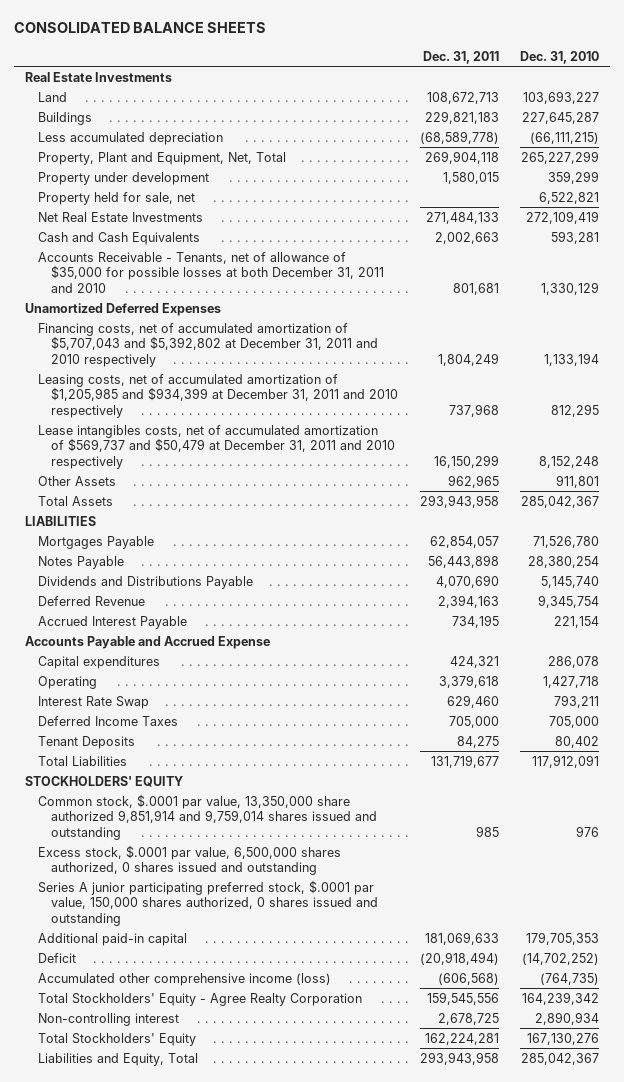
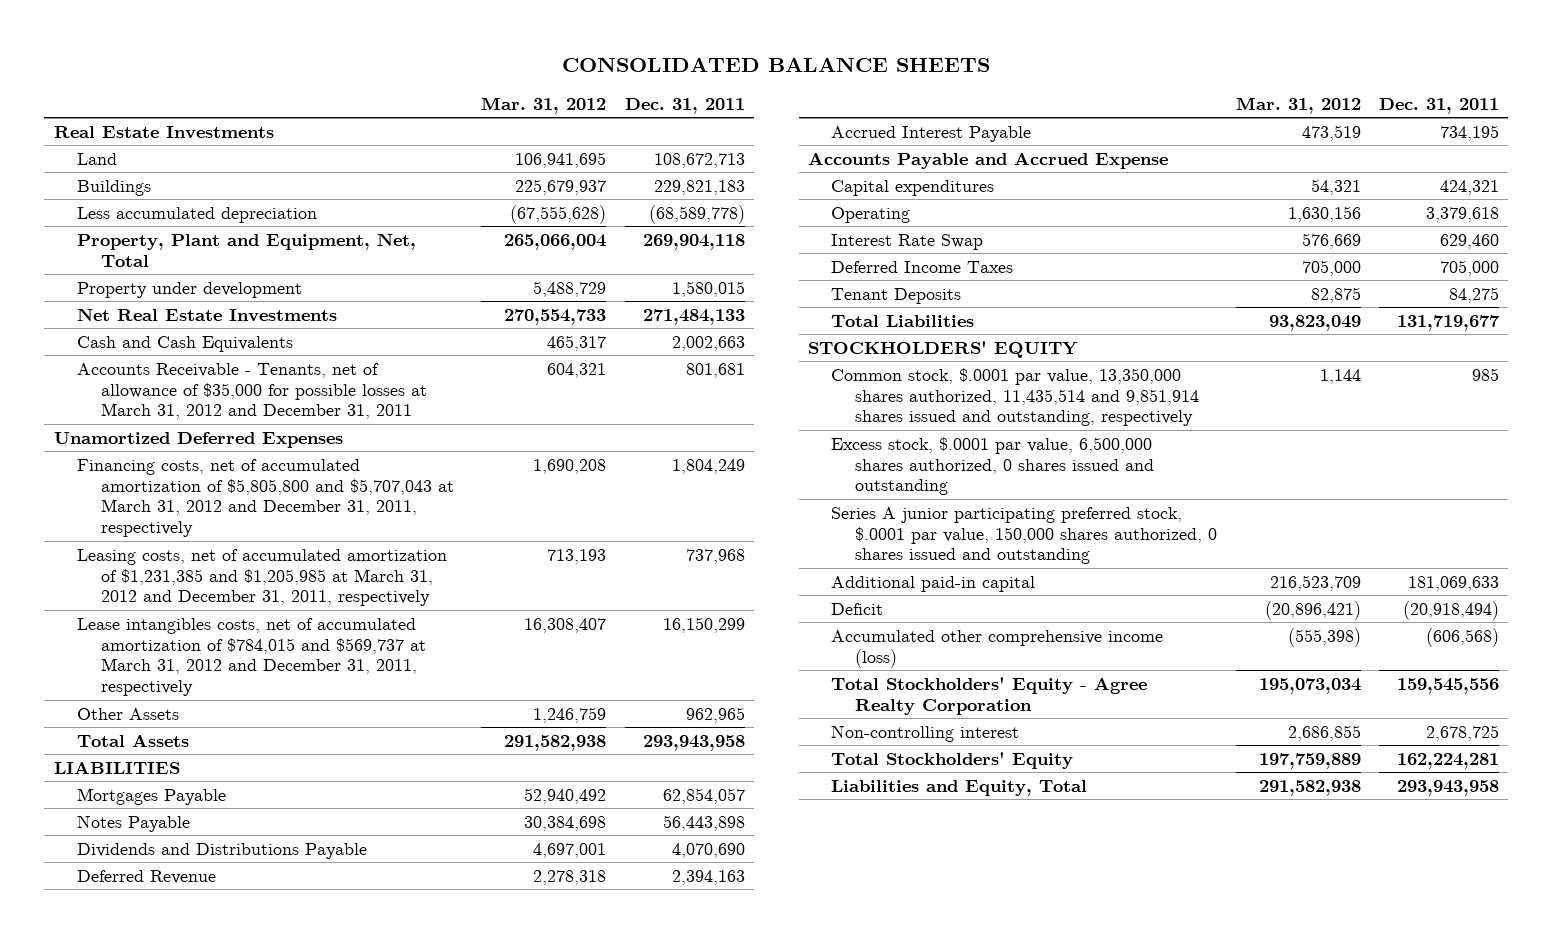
- | Dec. 31, 2011 | Dec. 31, 2010
+ | Mar. 31, 2012 | Dec. 31, 2011
- Property held for sale, net | | 6,522,821
- Accounts Receivable - Tenants, net of allowance of $35,000 for possible losses at both December 31, 2011 and 2010 | 801,681 | 1,330,129
+ Accounts Receivable - Tenants, net of allowance of $35,000 for possible losses at March 31, 2012 and December 31, 2011 | 604,321 | 801,681
- Financing costs, net of accumulated amortization of $5,707,043 and $5,392,802 at December 31, 2011 and 2010 respectively | 1,804,249 | 1,133,194
- Leasing costs, net of accumulated amortization of $1,205,985 and $934,399 at December 31, 2011 and 2010 respectively | 737,968 | 812,295
- Lease intangibles costs, net of accumulated amortization of $569,737 and $50,479 at December 31, 2011 and 2010 respectively | 16,150,299 | 8,152,248
+ Financing costs, net of accumulated amortization of $5,805,800 and $5,707,043 at March 31, 2012 and December 31, 2011, respectively | 1,690,208 | 1,804,249
+ Leasing costs, net of accumulated amortization of $1,231,385 and $1,205,985 at March 31, 2012 and December 31, 2011, respectively | 713,193 | 737,968
+ Lease intangibles costs, net of accumulated amortization of $784,015 and $569,737 at March 31, 2012 and December 31, 2011, respectively | 16,308,407 | 16,150,299
- Common stock, $.0001 par value, 13,350,000 share authorized 9,851,914 and 9,759,014 shares issued and outstanding | 985 | 976
+ Common stock, $.0001 par value, 13,350,000 shares authorized, 11,435,514 and 9,851,914 shares issued and outstanding, respectively | 1,144 | 985

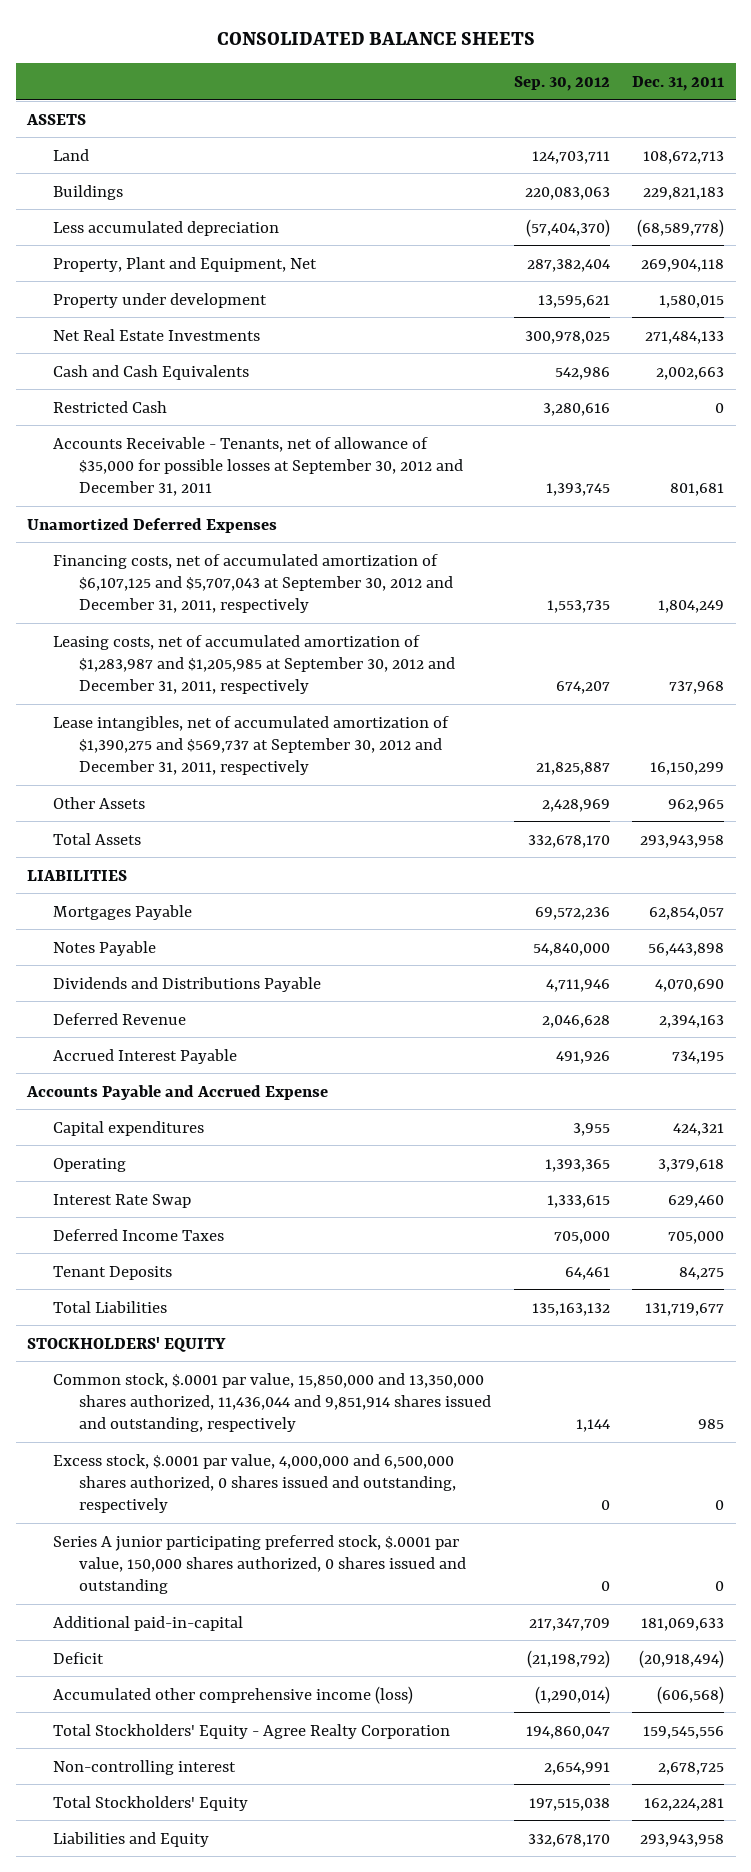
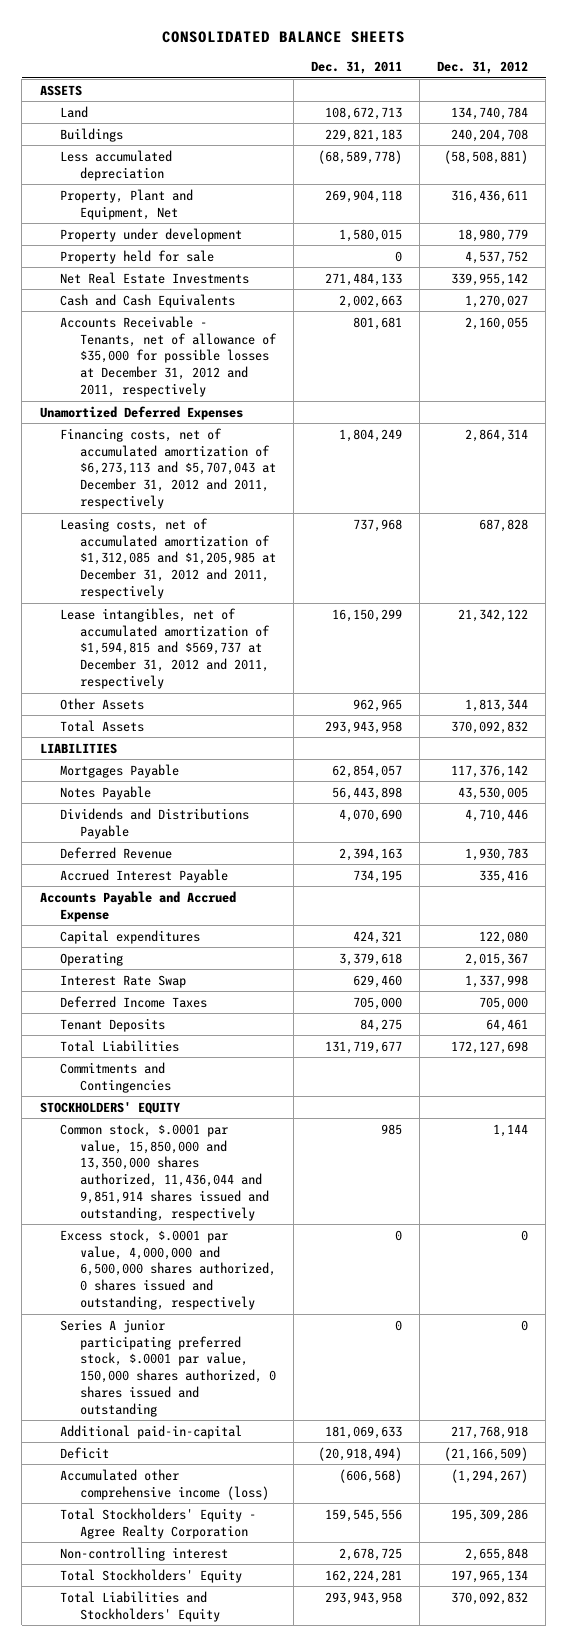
- | Sep. 30, 2012 | Dec. 31, 2011
+ | Dec. 31, 2011 | Dec. 31, 2012
+ Property held for sale | 0 | 4,537,752
- Restricted Cash | 3,280,616 | 0
- Accounts Receivable - Tenants, net of allowance of $35,000 for possible losses at September 30, 2012 and December 31, 2011 | 1,393,745 | 801,681
+ Accounts Receivable - Tenants, net of allowance of $35,000 for possible losses at December 31, 2012 and 2011, respectively | 801,681 | 2,160,055
- Financing costs, net of accumulated amortization of $6,107,125 and $5,707,043 at September 30, 2012 and December 31, 2011, respectively | 1,553,735 | 1,804,249
- Leasing costs, net of accumulated amortization of $1,283,987 and $1,205,985 at September 30, 2012 and December 31, 2011, respectively | 674,207 | 737,968
- Lease intangibles, net of accumulated amortization of $1,390,275 and $569,737 at September 30, 2012 and December 31, 2011, respectively | 21,825,887 | 16,150,299
+ Financing costs, net of accumulated amortization of $6,273,113 and $5,707,043 at December 31, 2012 and 2011, respectively | 1,804,249 | 2,864,314
+ Leasing costs, net of accumulated amortization of $1,312,085 and $1,205,985 at December 31, 2012 and 2011, respectively | 737,968 | 687,828
+ Lease intangibles, net of accumulated amortization of $1,594,815 and $569,737 at December 31, 2012 and 2011, respectively | 16,150,299 | 21,342,122
+ Commitments and Contingencies
- Liabilities and Equity | 332,678,170 | 293,943,958
+ Total Liabilities and Stockholders' Equity | 293,943,958 | 370,092,832

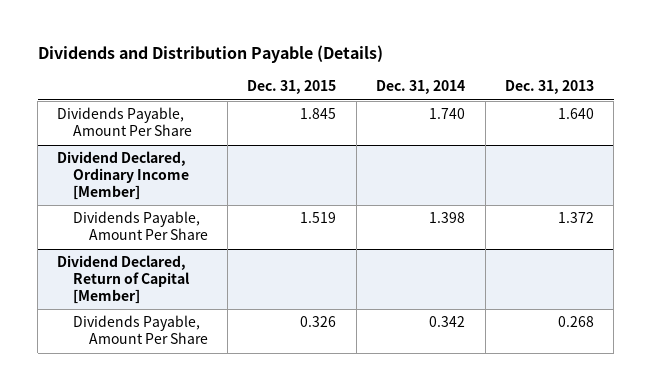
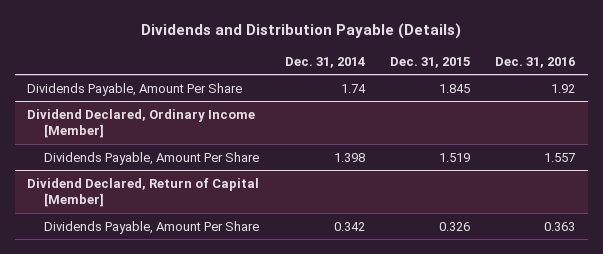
- | Dec. 31, 2015 | Dec. 31, 2014 | Dec. 31, 2013
+ | Dec. 31, 2014 | Dec. 31, 2015 | Dec. 31, 2016
- Dividends Payable, Amount Per Share | 1.845 | 1.740 | 1.640
+ Dividends Payable, Amount Per Share | 1.74 | 1.845 | 1.92

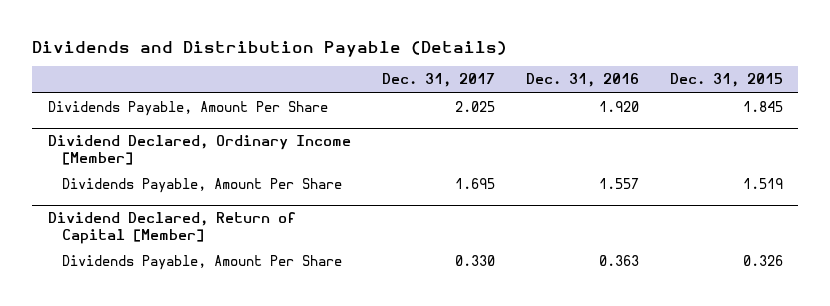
- | Dec. 31, 2014 | Dec. 31, 2015 | Dec. 31, 2016
+ | Dec. 31, 2017 | Dec. 31, 2016 | Dec. 31, 2015
- Dividends Payable, Amount Per Share | 1.74 | 1.845 | 1.92
+ Dividends Payable, Amount Per Share | 2.025 | 1.920 | 1.845

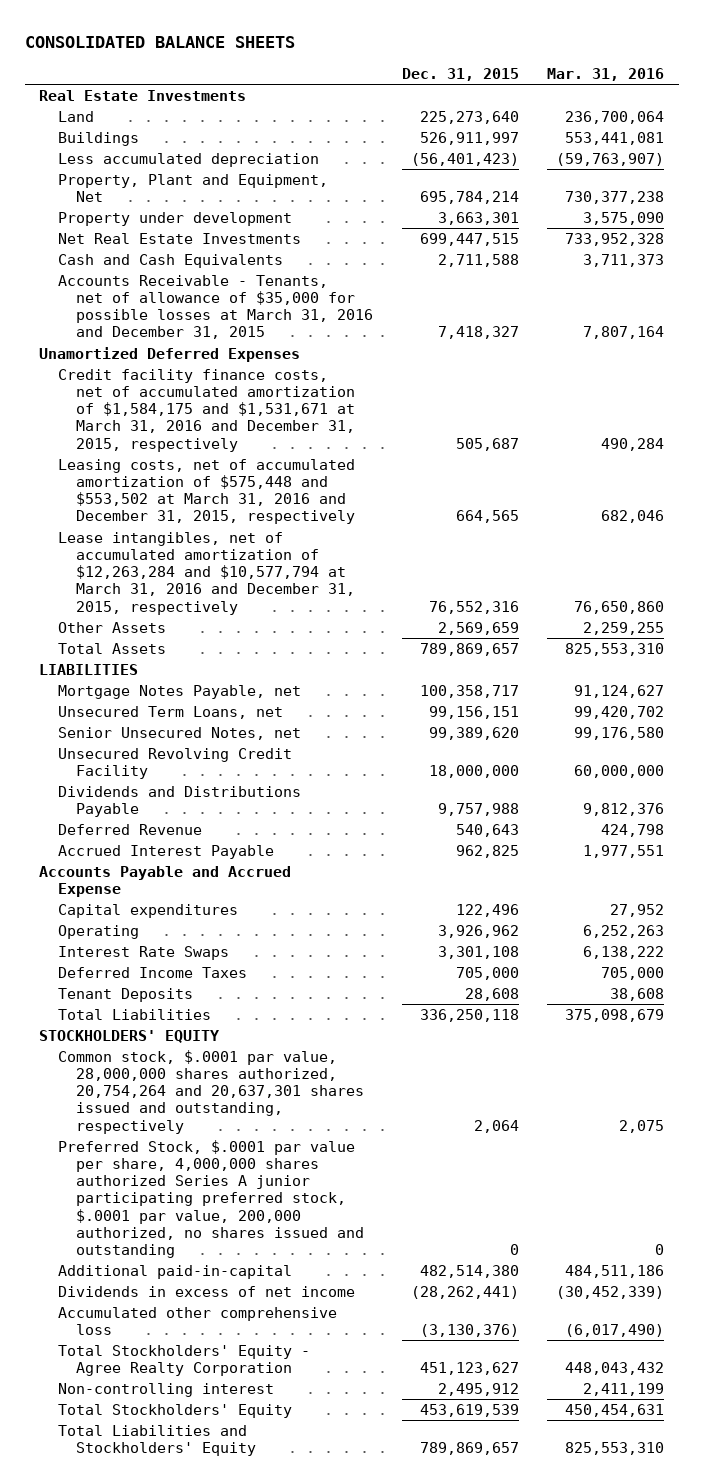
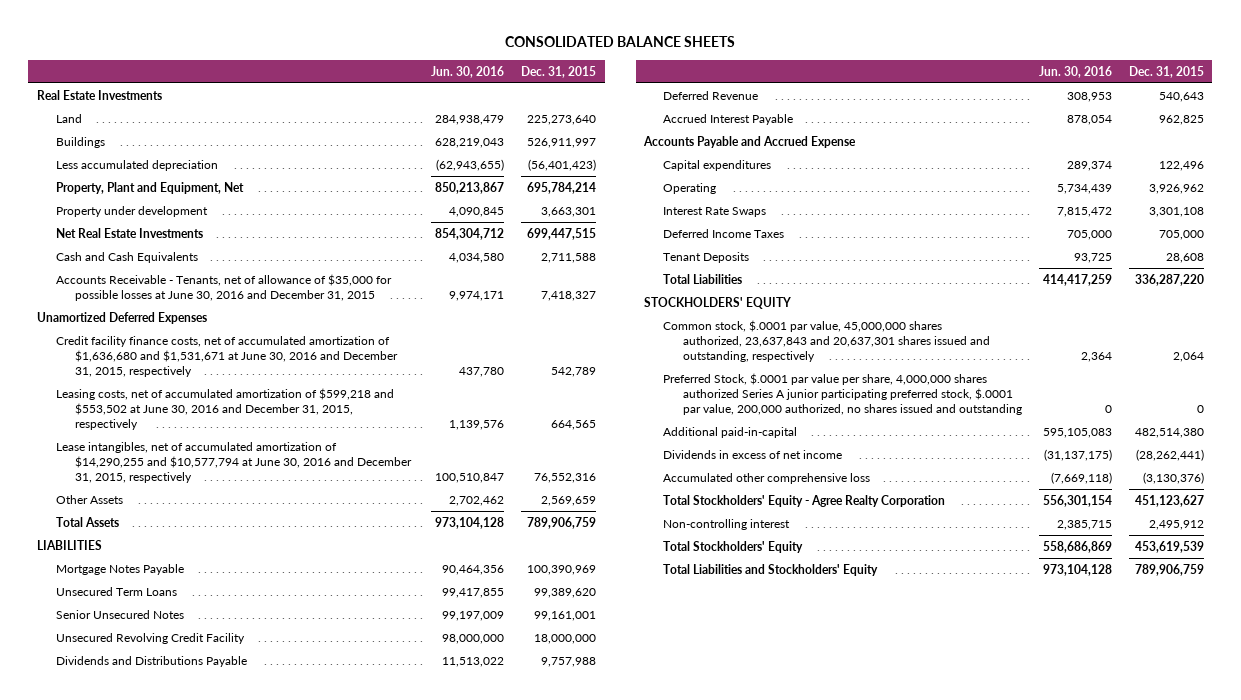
- | Dec. 31, 2015 | Mar. 31, 2016
+ | Jun. 30, 2016 | Dec. 31, 2015
- Accounts Receivable - Tenants, net of allowance of $35,000 for possible losses at March 31, 2016 and December 31, 2015 | 7,418,327 | 7,807,164
+ Accounts Receivable - Tenants, net of allowance of $35,000 for possible losses at June 30, 2016 and December 31, 2015 | 9,974,171 | 7,418,327
- Credit facility finance costs, net of accumulated amortization of $1,584,175 and $1,531,671 at March 31, 2016 and December 31, 2015, respectively | 505,687 | 490,284
- Leasing costs, net of accumulated amortization of $575,448 and $553,502 at March 31, 2016 and December 31, 2015, respectively | 664,565 | 682,046
- Lease intangibles, net of accumulated amortization of $12,263,284 and $10,577,794 at March 31, 2016 and December 31, 2015, respectively | 76,552,316 | 76,650,860
+ Credit facility finance costs, net of accumulated amortization of $1,636,680 and $1,531,671 at June 30, 2016 and December 31, 2015, respectively | 437,780 | 542,789
+ Leasing costs, net of accumulated amortization of $599,218 and $553,502 at June 30, 2016 and December 31, 2015, respectively | 1,139,576 | 664,565
+ Lease intangibles, net of accumulated amortization of $14,290,255 and $10,577,794 at June 30, 2016 and December 31, 2015, respectively | 100,510,847 | 76,552,316
- Total Assets | 789,869,657 | 825,553,310
+ Total Assets | 973,104,128 | 789,906,759
- Mortgage Notes Payable, net | 100,358,717 | 91,124,627
- Unsecured Term Loans, net | 99,156,151 | 99,420,702
- Senior Unsecured Notes, net | 99,389,620 | 99,176,580
+ Mortgage Notes Payable | 90,464,356 | 100,390,969
+ Unsecured Term Loans | 99,417,855 | 99,389,620
+ Senior Unsecured Notes | 99,197,009 | 99,161,001
- Total Liabilities | 336,250,118 | 375,098,679
+ Total Liabilities | 414,417,259 | 336,287,220
- Common stock, $.0001 par value, 28,000,000 shares authorized, 20,754,264 and 20,637,301 shares issued and outstanding, respectively | 2,064 | 2,075
+ Common stock, $.0001 par value, 45,000,000 shares authorized, 23,637,843 and 20,637,301 shares issued and outstanding, respectively | 2,364 | 2,064
- Total Liabilities and Stockholders' Equity | 789,869,657 | 825,553,310
+ Total Liabilities and Stockholders' Equity | 973,104,128 | 789,906,759

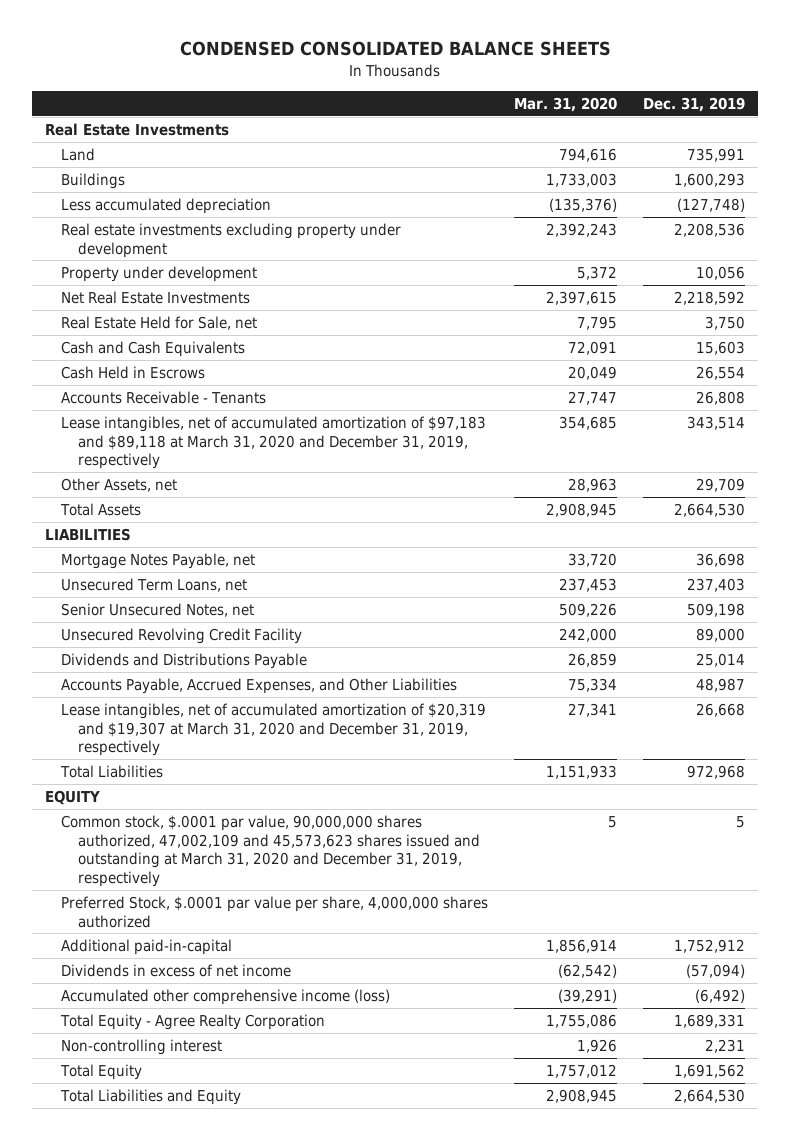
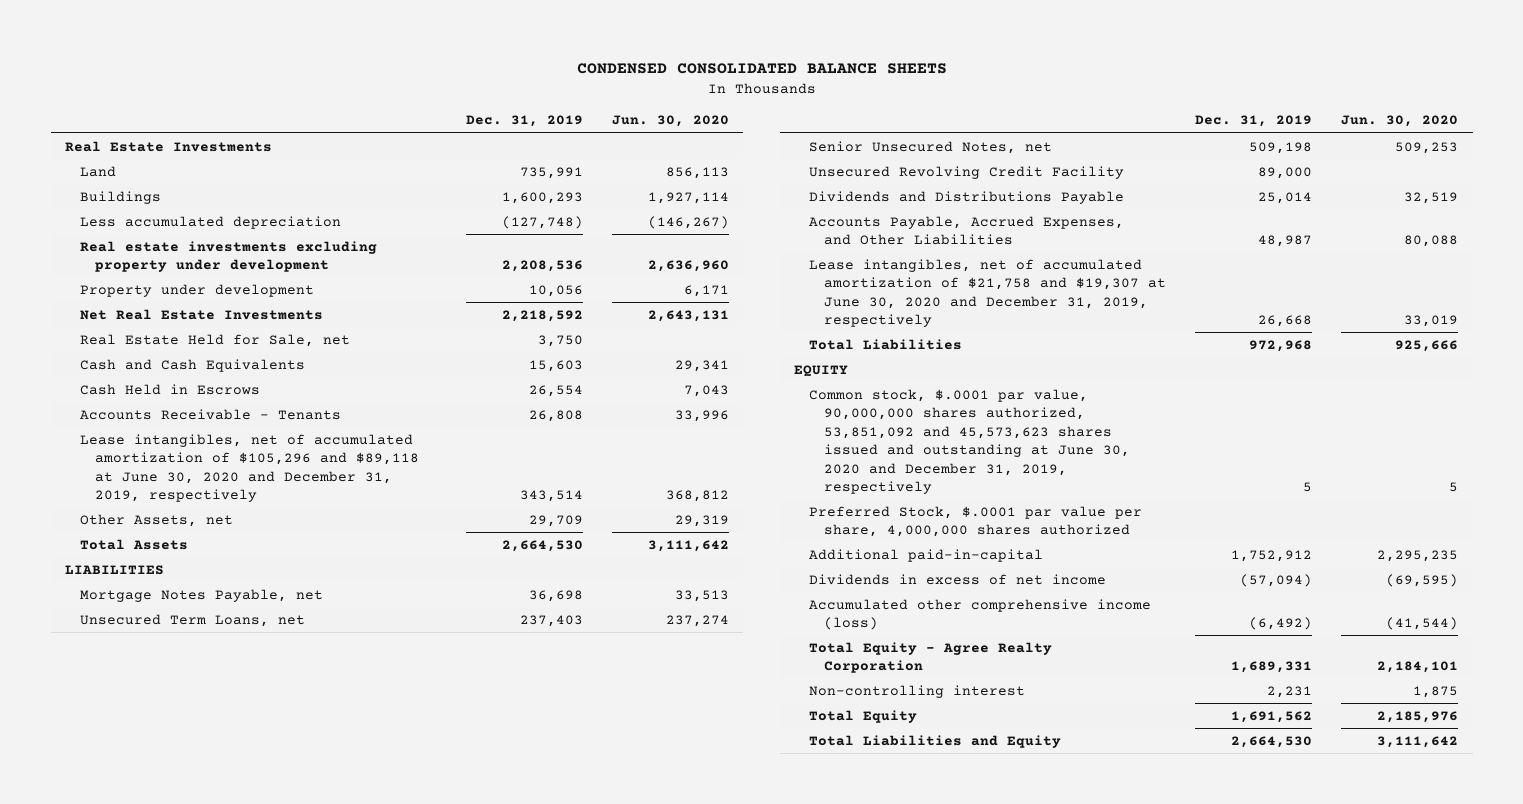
- | Mar. 31, 2020 | Dec. 31, 2019
+ | Dec. 31, 2019 | Jun. 30, 2020
- Lease intangibles, net of accumulated amortization of $97,183 and $89,118 at March 31, 2020 and December 31, 2019, respectively | 354,685 | 343,514
+ Lease intangibles, net of accumulated amortization of $105,296 and $89,118 at June 30, 2020 and December 31, 2019, respectively | 343,514 | 368,812
- Lease intangibles, net of accumulated amortization of $20,319 and $19,307 at March 31, 2020 and December 31, 2019, respectively | 27,341 | 26,668
+ Lease intangibles, net of accumulated amortization of $21,758 and $19,307 at June 30, 2020 and December 31, 2019, respectively | 26,668 | 33,019
- Common stock, $.0001 par value, 90,000,000 shares authorized, 47,002,109 and 45,573,623 shares issued and outstanding at March 31, 2020 and December 31, 2019, respectively | 5 | 5
+ Common stock, $.0001 par value, 90,000,000 shares authorized, 53,851,092 and 45,573,623 shares issued and outstanding at June 30, 2020 and December 31, 2019, respectively | 5 | 5

